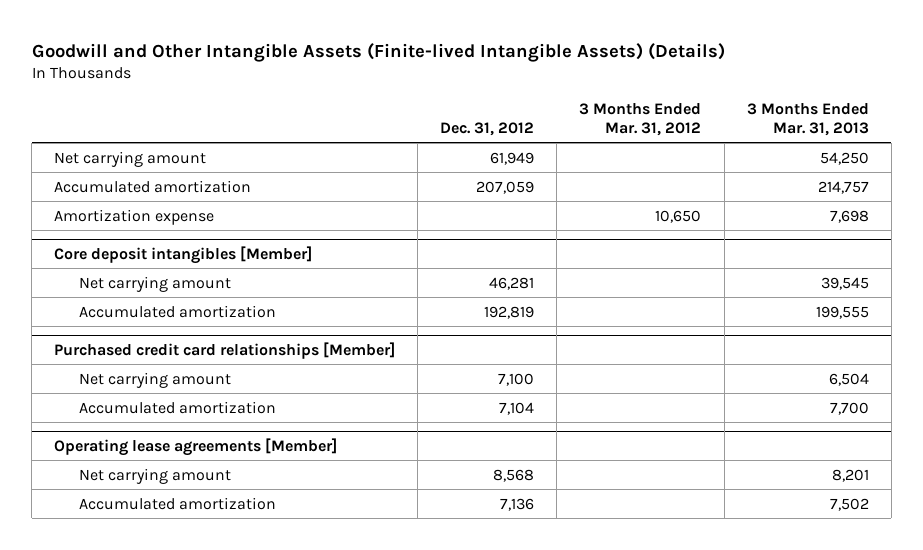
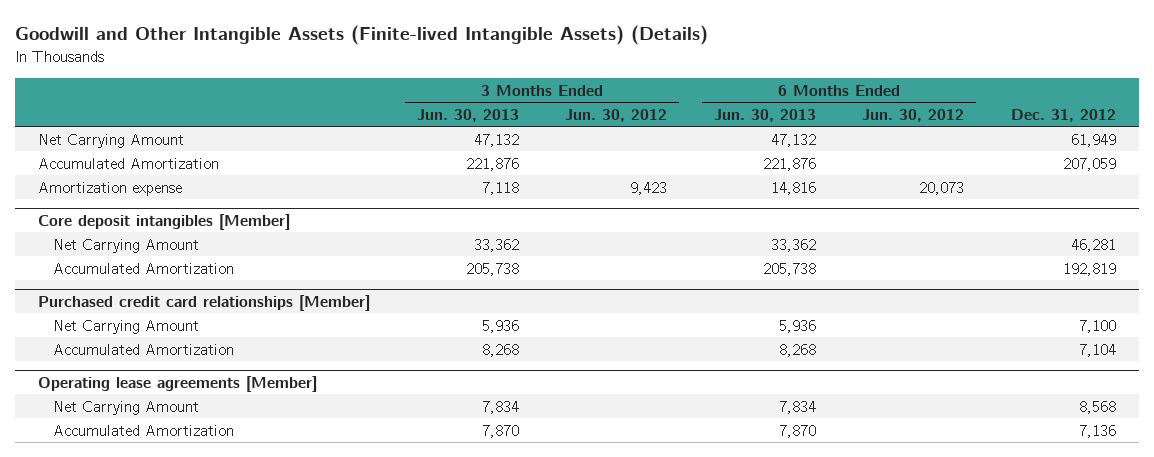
- | Dec. 31, 2012 | 3 Months Ended Mar. 31, 2012 | 3 Months Ended Mar. 31, 2013
+ | 3 Months Ended Jun. 30, 2013 | 3 Months Ended Jun. 30, 2012 | 6 Months Ended Jun. 30, 2013 | 6 Months Ended Jun. 30, 2012 | Dec. 31, 2012
- Net carrying amount | 61,949 | | 54,250
- Accumulated amortization | 207,059 | | 214,757
+ Net Carrying Amount | 47,132 | | 47,132 | | 61,949
+ Accumulated Amortization | 221,876 | | 221,876 | | 207,059
@ Core deposit intangibles [Member]
- Net carrying amount | 46,281 | | 39,545
- Accumulated amortization | 192,819 | | 199,555
+ Net Carrying Amount | 33,362 | | 33,362 | | 46,281
+ Accumulated Amortization | 205,738 | | 205,738 | | 192,819
@ Purchased credit card relationships [Member]
- Net carrying amount | 7,100 | | 6,504
- Accumulated amortization | 7,104 | | 7,700
+ Net Carrying Amount | 5,936 | | 5,936 | | 7,100
+ Accumulated Amortization | 8,268 | | 8,268 | | 7,104
@ Operating lease agreements [Member]
- Net carrying amount | 8,568 | | 8,201
- Accumulated amortization | 7,136 | | 7,502
+ Net Carrying Amount | 7,834 | | 7,834 | | 8,568
+ Accumulated Amortization | 7,870 | | 7,870 | | 7,136

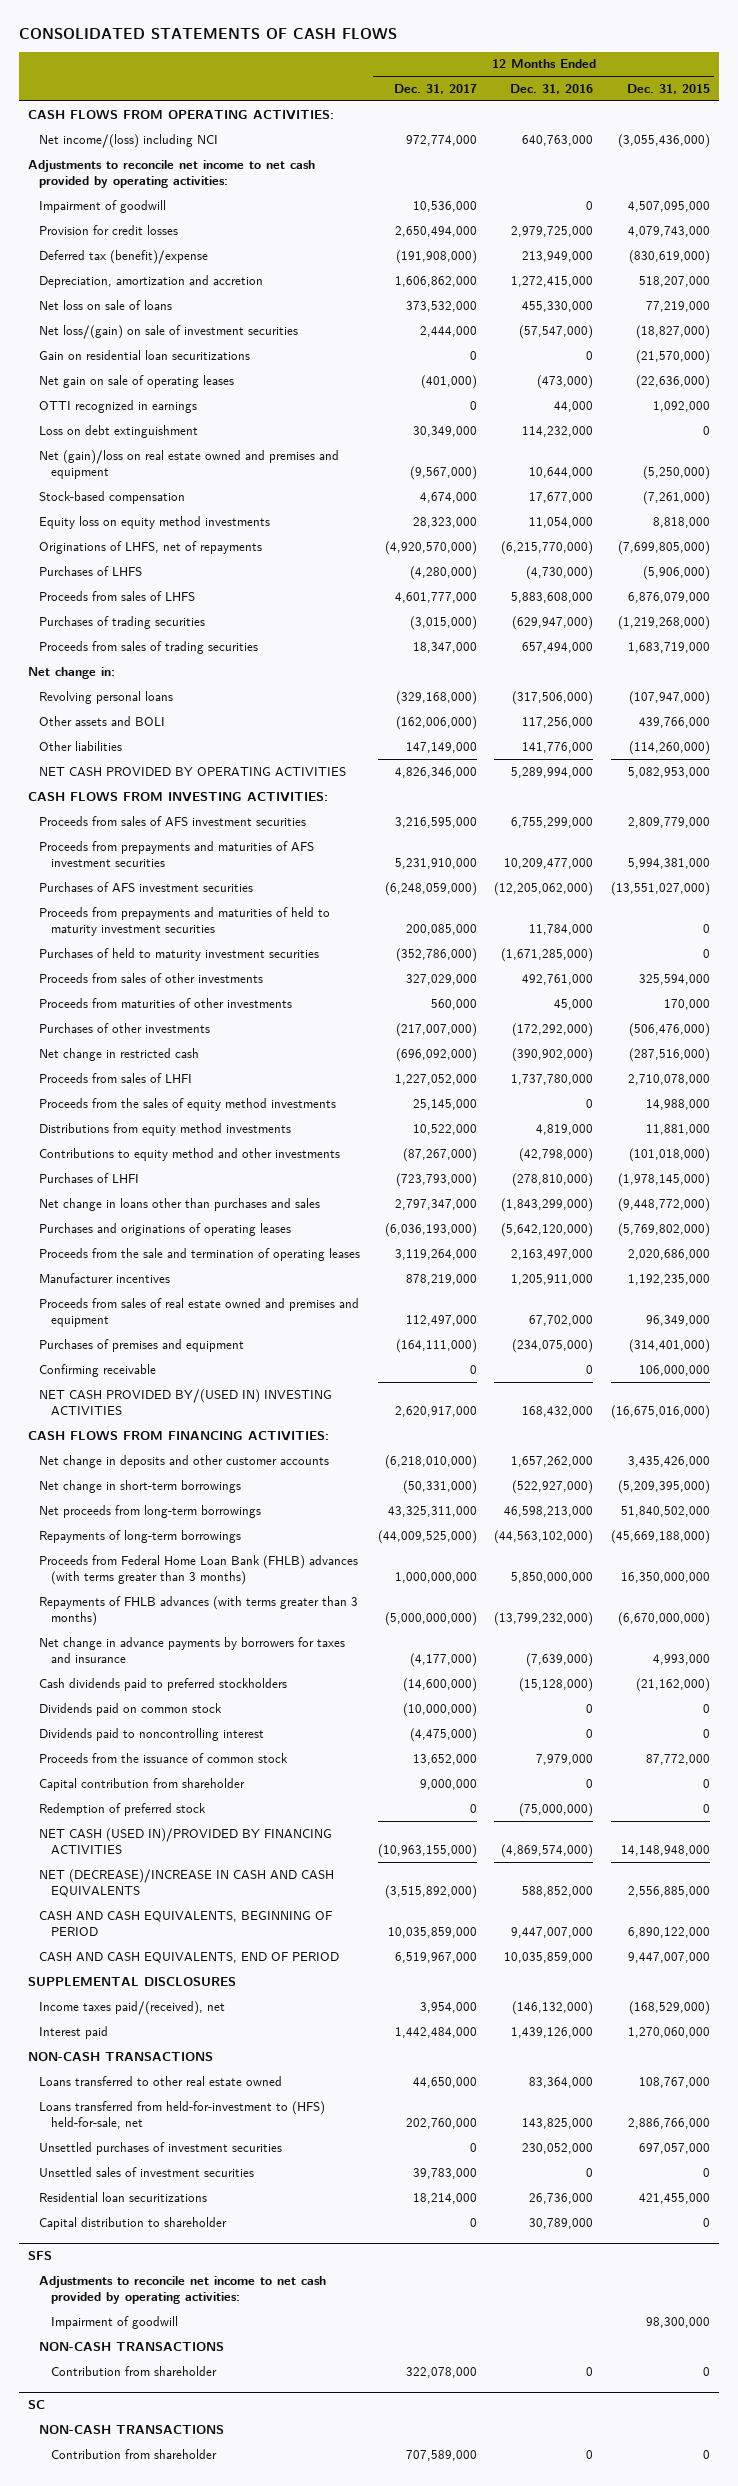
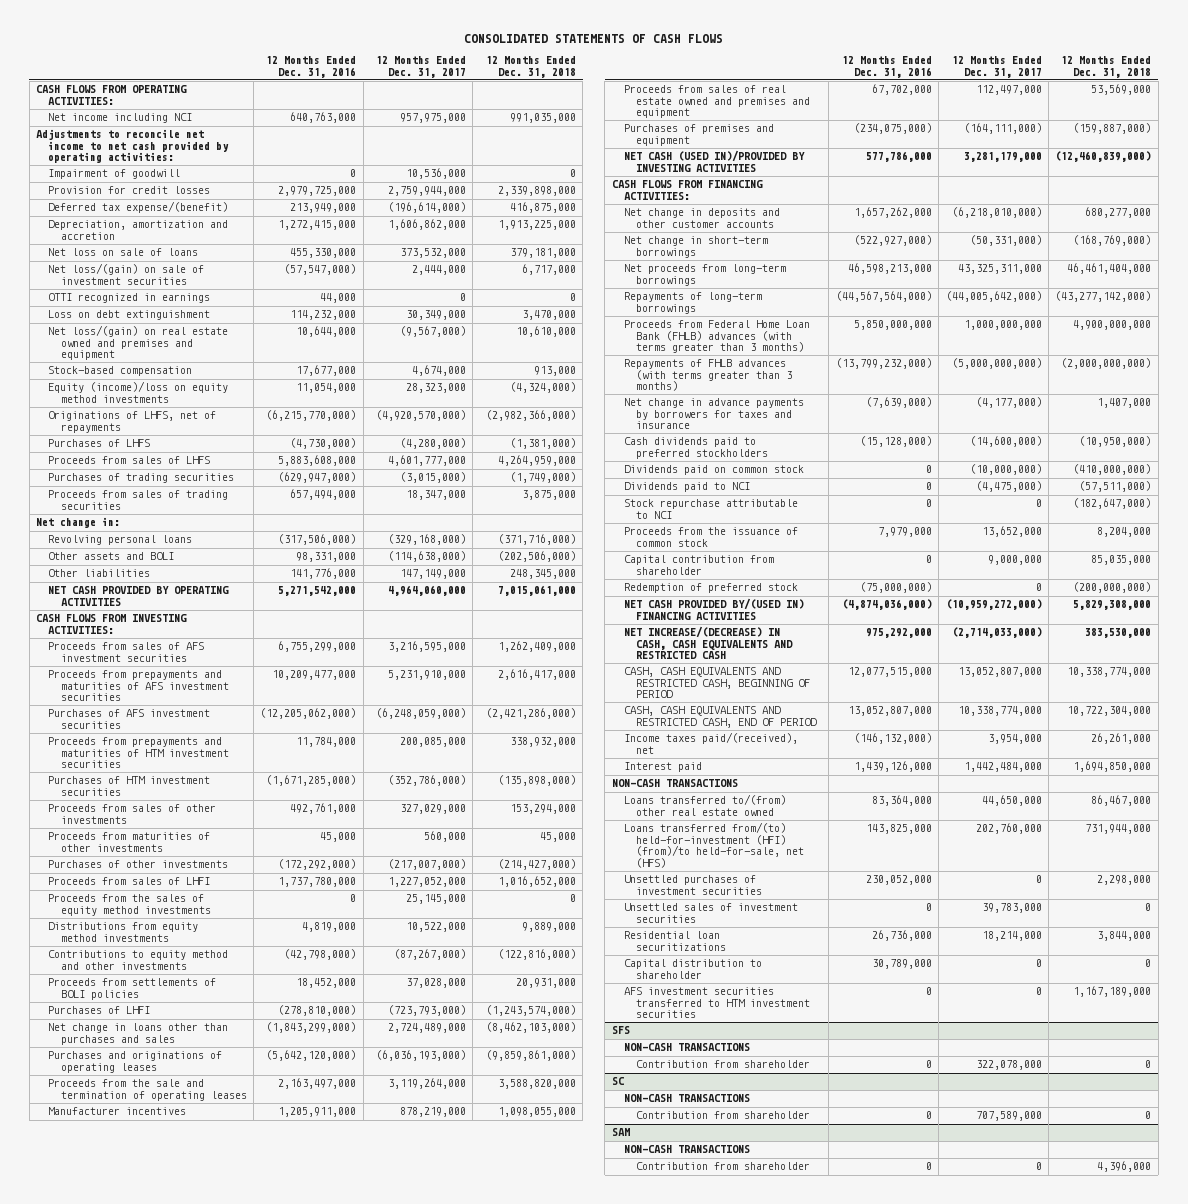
- | 12 Months Ended Dec. 31, 2017 | 12 Months Ended Dec. 31, 2016 | 12 Months Ended Dec. 31, 2015
+ | 12 Months Ended Dec. 31, 2016 | 12 Months Ended Dec. 31, 2017 | 12 Months Ended Dec. 31, 2018
- Net income/(loss) including NCI | 972,774,000 | 640,763,000 | (3,055,436,000)
+ Net income including NCI | 640,763,000 | 957,975,000 | 991,035,000
- Provision for credit losses | 2,650,494,000 | 2,979,725,000 | 4,079,743,000
- Deferred tax (benefit)/expense | (191,908,000) | 213,949,000 | (830,619,000)
+ Provision for credit losses | 2,979,725,000 | 2,759,944,000 | 2,339,898,000
+ Deferred tax expense/(benefit) | 213,949,000 | (196,614,000) | 416,875,000
- Gain on residential loan securitizations | 0 | 0 | (21,570,000)
- Net gain on sale of operating leases | (401,000) | (473,000) | (22,636,000)
- Net (gain)/loss on real estate owned and premises and equipment | (9,567,000) | 10,644,000 | (5,250,000)
+ Net loss/(gain) on real estate owned and premises and equipment | 10,644,000 | (9,567,000) | 10,610,000
- Equity loss on equity method investments | 28,323,000 | 11,054,000 | 8,818,000
+ Equity (income)/loss on equity method investments | 11,054,000 | 28,323,000 | (4,324,000)
- Other assets and BOLI | (162,006,000) | 117,256,000 | 439,766,000
+ Other assets and BOLI | 98,331,000 | (114,638,000) | (202,506,000)
- NET CASH PROVIDED BY OPERATING ACTIVITIES | 4,826,346,000 | 5,289,994,000 | 5,082,953,000
+ NET CASH PROVIDED BY OPERATING ACTIVITIES | 5,271,542,000 | 4,964,060,000 | 7,015,061,000
- Proceeds from prepayments and maturities of held to maturity investment securities | 200,085,000 | 11,784,000 | 0
- Purchases of held to maturity investment securities | (352,786,000) | (1,671,285,000) | 0
+ Proceeds from prepayments and maturities of HTM investment securities | 11,784,000 | 200,085,000 | 338,932,000
+ Purchases of HTM investment securities | (1,671,285,000) | (352,786,000) | (135,898,000)
- Net change in restricted cash | (696,092,000) | (390,902,000) | (287,516,000)
+ Proceeds from settlements of BOLI policies | 18,452,000 | 37,028,000 | 20,931,000
- Net change in loans other than purchases and sales | 2,797,347,000 | (1,843,299,000) | (9,448,772,000)
+ Net change in loans other than purchases and sales | (1,843,299,000) | 2,724,489,000 | (8,462,103,000)
- Confirming receivable | 0 | 0 | 106,000,000
- NET CASH PROVIDED BY/(USED IN) INVESTING ACTIVITIES | 2,620,917,000 | 168,432,000 | (16,675,016,000)
+ NET CASH (USED IN)/PROVIDED BY INVESTING ACTIVITIES | 577,786,000 | 3,281,179,000 | (12,460,839,000)
- Repayments of long-term borrowings | (44,009,525,000) | (44,563,102,000) | (45,669,188,000)
+ Repayments of long-term borrowings | (44,567,564,000) | (44,005,642,000) | (43,277,142,000)
- Dividends paid to noncontrolling interest | (4,475,000) | 0 | 0
+ Dividends paid to NCI | 0 | (4,475,000) | (57,511,000)
+ Stock repurchase attributable to NCI | 0 | 0 | (182,647,000)
- NET CASH (USED IN)/PROVIDED BY FINANCING ACTIVITIES | (10,963,155,000) | (4,869,574,000) | 14,148,948,000
- NET (DECREASE)/INCREASE IN CASH AND CASH EQUIVALENTS | (3,515,892,000) | 588,852,000 | 2,556,885,000
- CASH AND CASH EQUIVALENTS, BEGINNING OF PERIOD | 10,035,859,000 | 9,447,007,000 | 6,890,122,000
- CASH AND CASH EQUIVALENTS, END OF PERIOD | 6,519,967,000 | 10,035,859,000 | 9,447,007,000
- SUPPLEMENTAL DISCLOSURES
+ NET CASH PROVIDED BY/(USED IN) FINANCING ACTIVITIES | (4,874,036,000) | (10,959,272,000) | 5,829,308,000
+ NET INCREASE/(DECREASE) IN CASH, CASH EQUIVALENTS AND RESTRICTED CASH | 975,292,000 | (2,714,033,000) | 383,530,000
+ CASH, CASH EQUIVALENTS AND RESTRICTED CASH, BEGINNING OF PERIOD | 12,077,515,000 | 13,052,807,000 | 10,338,774,000
+ CASH, CASH EQUIVALENTS AND RESTRICTED CASH, END OF PERIOD | 13,052,807,000 | 10,338,774,000 | 10,722,304,000
- Loans transferred to other real estate owned | 44,650,000 | 83,364,000 | 108,767,000
- Loans transferred from held-for-investment to (HFS) held-for-sale, net | 202,760,000 | 143,825,000 | 2,886,766,000
+ Loans transferred to/(from) other real estate owned | 83,364,000 | 44,650,000 | 86,467,000
+ Loans transferred from/(to) held-for-investment (HFI) (from)/to held-for-sale, net (HFS) | 143,825,000 | 202,760,000 | 731,944,000
+ AFS investment securities transferred to HTM investment securities | 0 | 0 | 1,167,189,000
@ SFS
- Adjustments to reconcile net income to net cash provided by operating activities:
- Impairment of goodwill | | | 98,300,000
+ SAM
+ NON-CASH TRANSACTIONS
+ Contribution from shareholder | 0 | 0 | 4,396,000

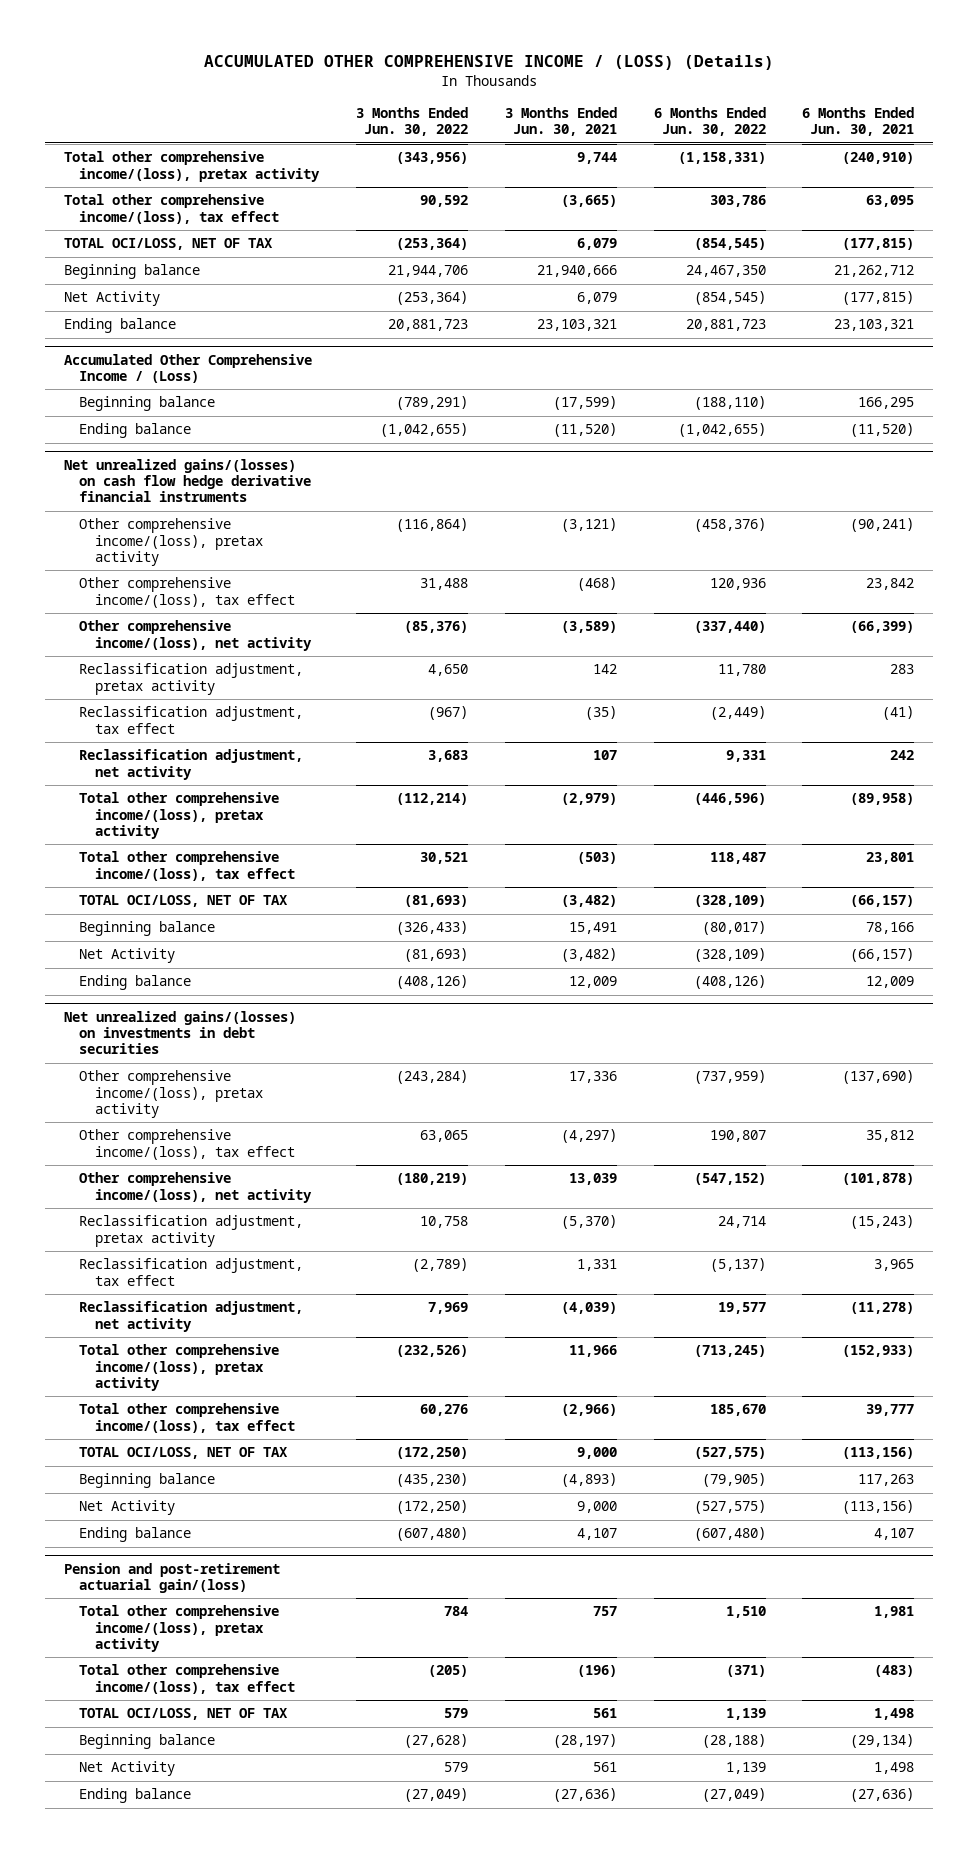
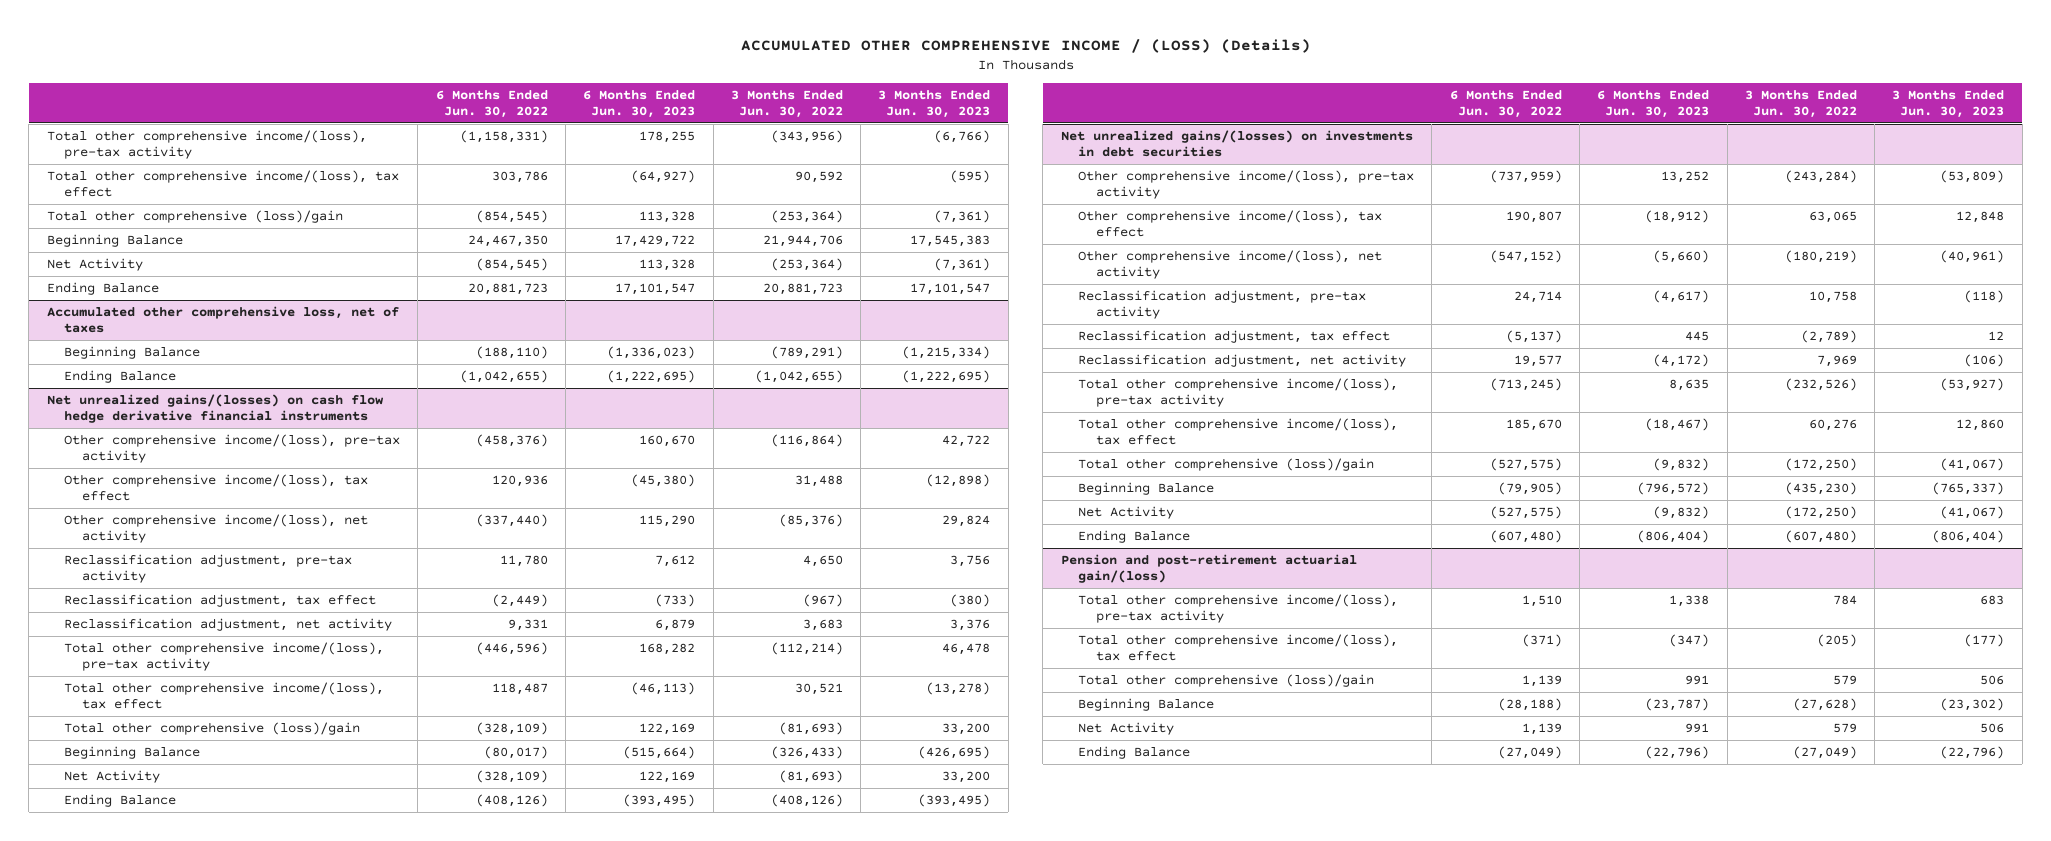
- | 3 Months Ended Jun. 30, 2022 | 3 Months Ended Jun. 30, 2021 | 6 Months Ended Jun. 30, 2022 | 6 Months Ended Jun. 30, 2021
+ | 6 Months Ended Jun. 30, 2022 | 6 Months Ended Jun. 30, 2023 | 3 Months Ended Jun. 30, 2022 | 3 Months Ended Jun. 30, 2023
- Total other comprehensive income/(loss), pretax activity | (343,956) | 9,744 | (1,158,331) | (240,910)
+ Total other comprehensive income/(loss), pre-tax activity | (1,158,331) | 178,255 | (343,956) | (6,766)
- TOTAL OCI/LOSS, NET OF TAX | (253,364) | 6,079 | (854,545) | (177,815)
- Beginning balance | 21,944,706 | 21,940,666 | 24,467,350 | 21,262,712
+ Total other comprehensive (loss)/gain | (854,545) | 113,328 | (253,364) | (7,361)
+ Beginning Balance | 24,467,350 | 17,429,722 | 21,944,706 | 17,545,383
- Ending balance | 20,881,723 | 23,103,321 | 20,881,723 | 23,103,321
- Accumulated Other Comprehensive Income / (Loss)
- Beginning balance | (789,291) | (17,599) | (188,110) | 166,295
- Ending balance | (1,042,655) | (11,520) | (1,042,655) | (11,520)
+ Ending Balance | 20,881,723 | 17,101,547 | 20,881,723 | 17,101,547
+ Accumulated other comprehensive loss, net of taxes
+ Beginning Balance | (188,110) | (1,336,023) | (789,291) | (1,215,334)
+ Ending Balance | (1,042,655) | (1,222,695) | (1,042,655) | (1,222,695)
@ Net unrealized gains/(losses) on cash flow hedge derivative financial instruments
- Other comprehensive income/(loss), pretax activity | (116,864) | (3,121) | (458,376) | (90,241)
+ Other comprehensive income/(loss), pre-tax activity | (458,376) | 160,670 | (116,864) | 42,722
- Reclassification adjustment, pretax activity | 4,650 | 142 | 11,780 | 283
+ Reclassification adjustment, pre-tax activity | 11,780 | 7,612 | 4,650 | 3,756
- Total other comprehensive income/(loss), pretax activity | (112,214) | (2,979) | (446,596) | (89,958)
+ Total other comprehensive income/(loss), pre-tax activity | (446,596) | 168,282 | (112,214) | 46,478
- TOTAL OCI/LOSS, NET OF TAX | (81,693) | (3,482) | (328,109) | (66,157)
- Beginning balance | (326,433) | 15,491 | (80,017) | 78,166
+ Total other comprehensive (loss)/gain | (328,109) | 122,169 | (81,693) | 33,200
+ Beginning Balance | (80,017) | (515,664) | (326,433) | (426,695)
- Ending balance | (408,126) | 12,009 | (408,126) | 12,009
+ Ending Balance | (408,126) | (393,495) | (408,126) | (393,495)
@ Net unrealized gains/(losses) on investments in debt securities
- Other comprehensive income/(loss), pretax activity | (243,284) | 17,336 | (737,959) | (137,690)
+ Other comprehensive income/(loss), pre-tax activity | (737,959) | 13,252 | (243,284) | (53,809)
- Reclassification adjustment, pretax activity | 10,758 | (5,370) | 24,714 | (15,243)
+ Reclassification adjustment, pre-tax activity | 24,714 | (4,617) | 10,758 | (118)
- Total other comprehensive income/(loss), pretax activity | (232,526) | 11,966 | (713,245) | (152,933)
+ Total other comprehensive income/(loss), pre-tax activity | (713,245) | 8,635 | (232,526) | (53,927)
- TOTAL OCI/LOSS, NET OF TAX | (172,250) | 9,000 | (527,575) | (113,156)
- Beginning balance | (435,230) | (4,893) | (79,905) | 117,263
+ Total other comprehensive (loss)/gain | (527,575) | (9,832) | (172,250) | (41,067)
+ Beginning Balance | (79,905) | (796,572) | (435,230) | (765,337)
- Ending balance | (607,480) | 4,107 | (607,480) | 4,107
+ Ending Balance | (607,480) | (806,404) | (607,480) | (806,404)
@ Pension and post-retirement actuarial gain/(loss)
- Total other comprehensive income/(loss), pretax activity | 784 | 757 | 1,510 | 1,981
+ Total other comprehensive income/(loss), pre-tax activity | 1,510 | 1,338 | 784 | 683
- TOTAL OCI/LOSS, NET OF TAX | 579 | 561 | 1,139 | 1,498
- Beginning balance | (27,628) | (28,197) | (28,188) | (29,134)
+ Total other comprehensive (loss)/gain | 1,139 | 991 | 579 | 506
+ Beginning Balance | (28,188) | (23,787) | (27,628) | (23,302)
- Ending balance | (27,049) | (27,636) | (27,049) | (27,636)
+ Ending Balance | (27,049) | (22,796) | (27,049) | (22,796)

